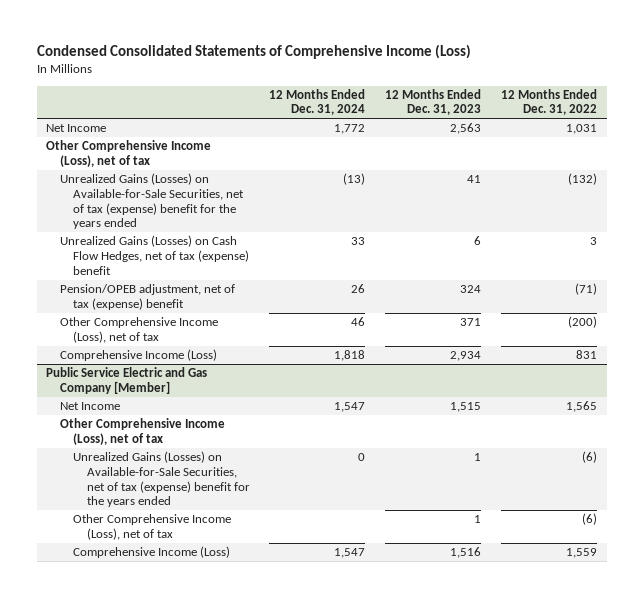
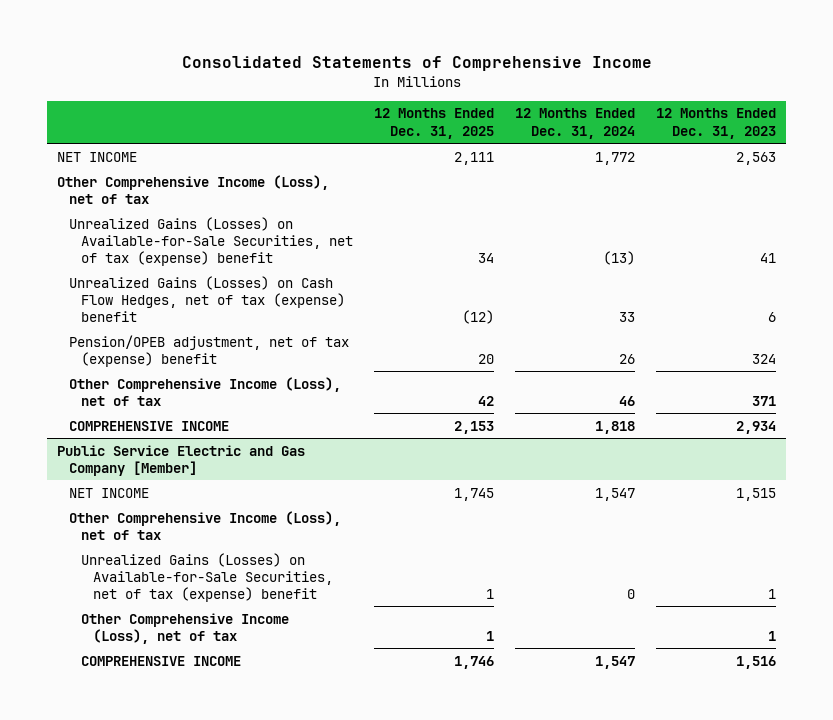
- Condensed Consolidated Statements of Comprehensive Income (Loss)
+ Consolidated Statements of Comprehensive Income
- | 12 Months Ended Dec. 31, 2024 | 12 Months Ended Dec. 31, 2023 | 12 Months Ended Dec. 31, 2022
+ | 12 Months Ended Dec. 31, 2025 | 12 Months Ended Dec. 31, 2024 | 12 Months Ended Dec. 31, 2023
- Net Income | 1,772 | 2,563 | 1,031
+ NET INCOME | 2,111 | 1,772 | 2,563
- Unrealized Gains (Losses) on Available-for-Sale Securities, net of tax (expense) benefit for the years ended | (13) | 41 | (132)
+ Unrealized Gains (Losses) on Available-for-Sale Securities, net of tax (expense) benefit | 34 | (13) | 41
- Comprehensive Income (Loss) | 1,818 | 2,934 | 831
+ COMPREHENSIVE INCOME | 2,153 | 1,818 | 2,934
@ Public Service Electric and Gas Company [Member]
- Net Income | 1,547 | 1,515 | 1,565
+ NET INCOME | 1,745 | 1,547 | 1,515
- Unrealized Gains (Losses) on Available-for-Sale Securities, net of tax (expense) benefit for the years ended | 0 | 1 | (6)
+ Unrealized Gains (Losses) on Available-for-Sale Securities, net of tax (expense) benefit | 1 | 0 | 1
- Comprehensive Income (Loss) | 1,547 | 1,516 | 1,559
+ COMPREHENSIVE INCOME | 1,746 | 1,547 | 1,516

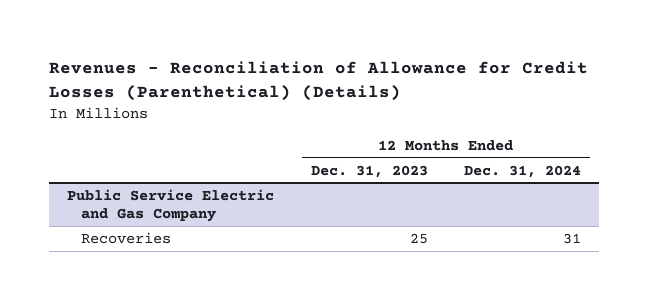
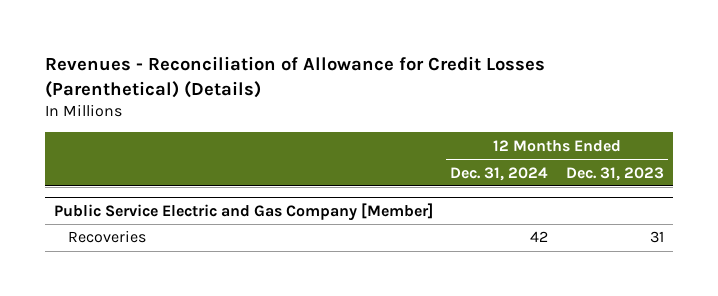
- | 12 Months Ended Dec. 31, 2023 | 12 Months Ended Dec. 31, 2024
+ | 12 Months Ended Dec. 31, 2024 | 12 Months Ended Dec. 31, 2023
- Public Service Electric and Gas Company
- Recoveries | 25 | 31
+ Public Service Electric and Gas Company [Member]
+ Recoveries | 42 | 31

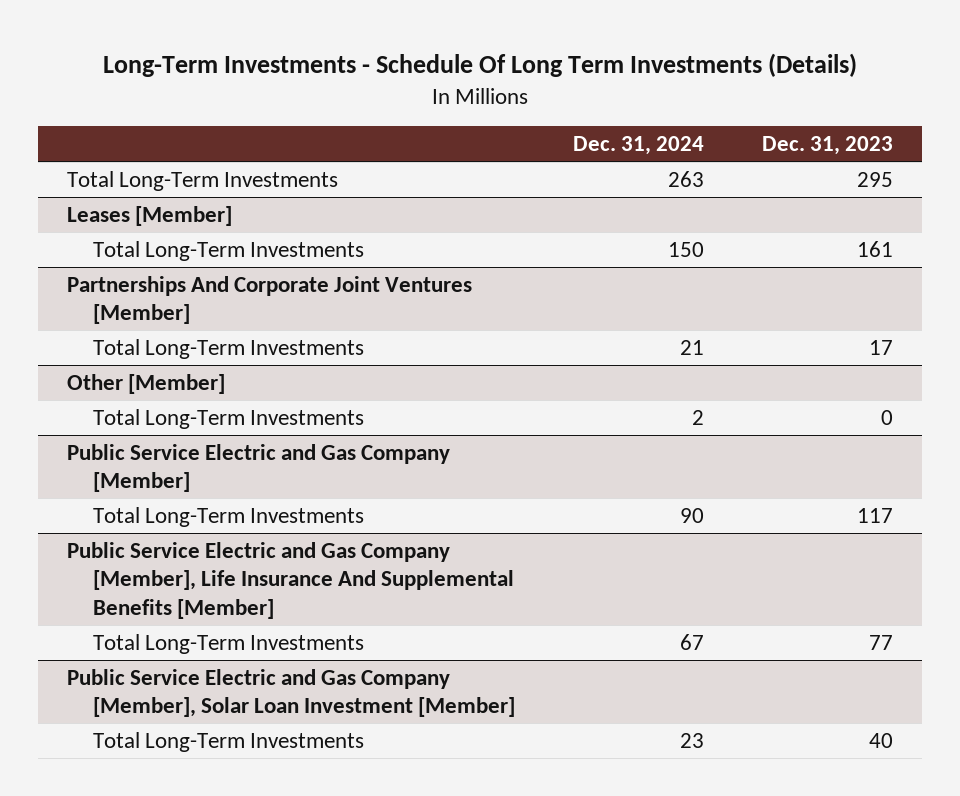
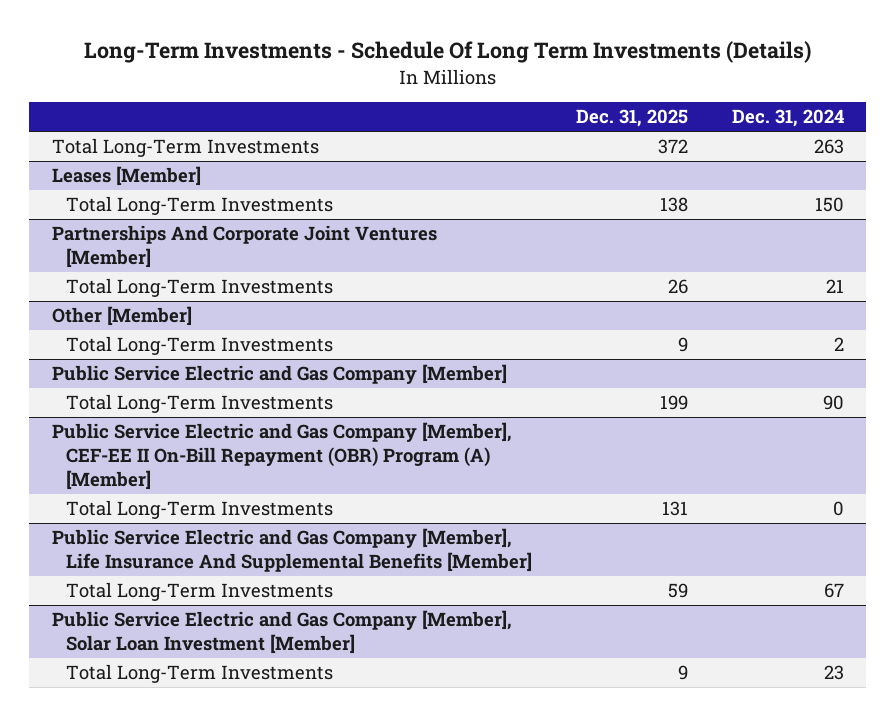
- | Dec. 31, 2024 | Dec. 31, 2023
+ | Dec. 31, 2025 | Dec. 31, 2024
+ Public Service Electric and Gas Company [Member], CEF-EE II On-Bill Repayment (OBR) Program (A) [Member]
+ Total Long-Term Investments | 131 | 0

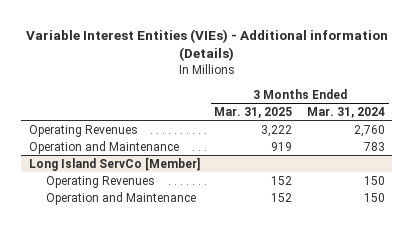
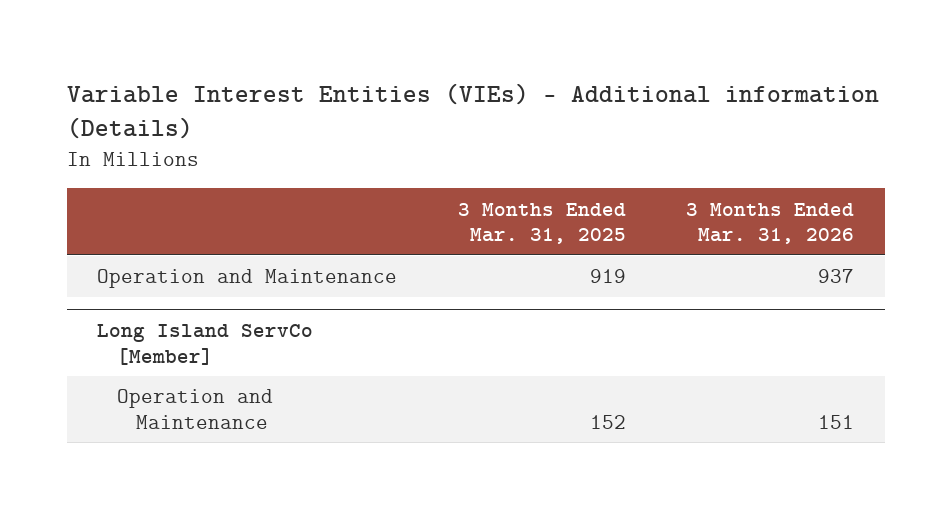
- | 3 Months Ended Mar. 31, 2025 | 3 Months Ended Mar. 31, 2024
+ | 3 Months Ended Mar. 31, 2025 | 3 Months Ended Mar. 31, 2026
- Operating Revenues | 3,222 | 2,760
@ Long Island ServCo [Member]
- Operating Revenues | 152 | 150

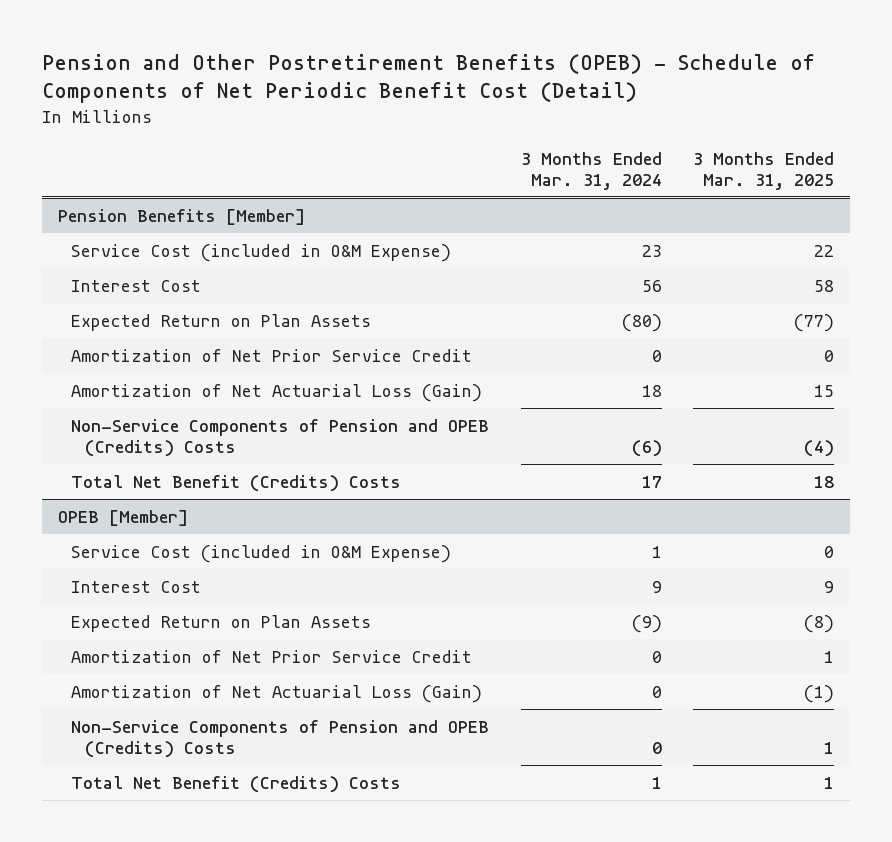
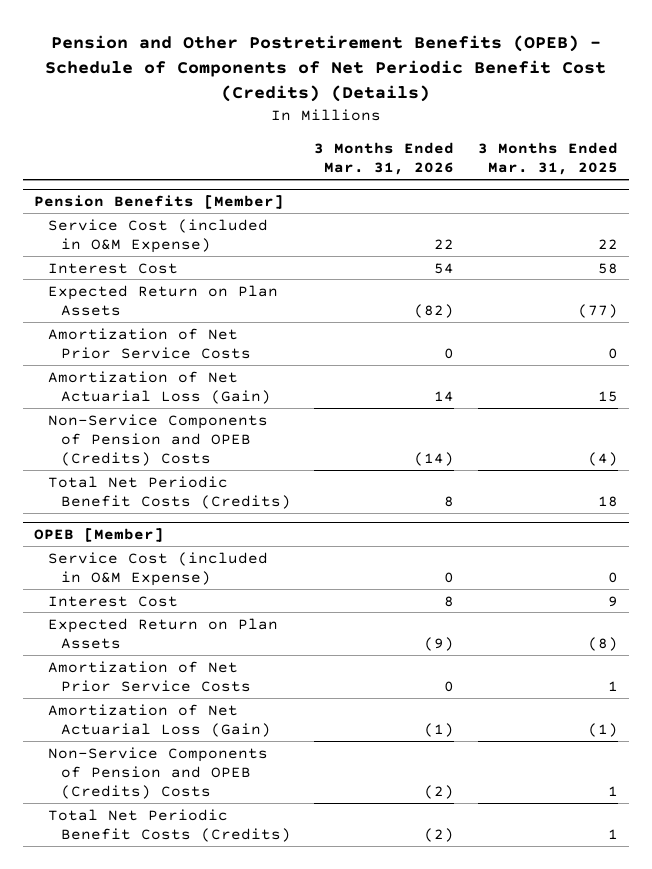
- Pension and Other Postretirement Benefits (OPEB) - Schedule of Components of Net Periodic Benefit Cost (Detail)
+ Pension and Other Postretirement Benefits (OPEB) - Schedule of Components of Net Periodic Benefit Cost (Credits) (Details)
- | 3 Months Ended Mar. 31, 2024 | 3 Months Ended Mar. 31, 2025
+ | 3 Months Ended Mar. 31, 2026 | 3 Months Ended Mar. 31, 2025
@ Pension Benefits [Member]
- Amortization of Net Prior Service Credit | 0 | 0
+ Amortization of Net Prior Service Costs | 0 | 0
- Total Net Benefit (Credits) Costs | 17 | 18
+ Total Net Periodic Benefit Costs (Credits) | 8 | 18
@ OPEB [Member]
- Amortization of Net Prior Service Credit | 0 | 1
+ Amortization of Net Prior Service Costs | 0 | 1
- Total Net Benefit (Credits) Costs | 1 | 1
+ Total Net Periodic Benefit Costs (Credits) | (2) | 1

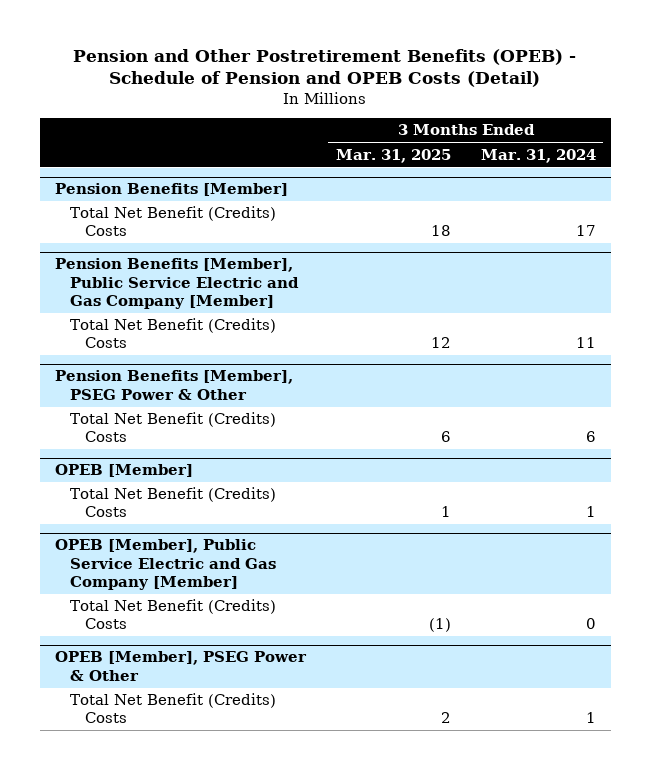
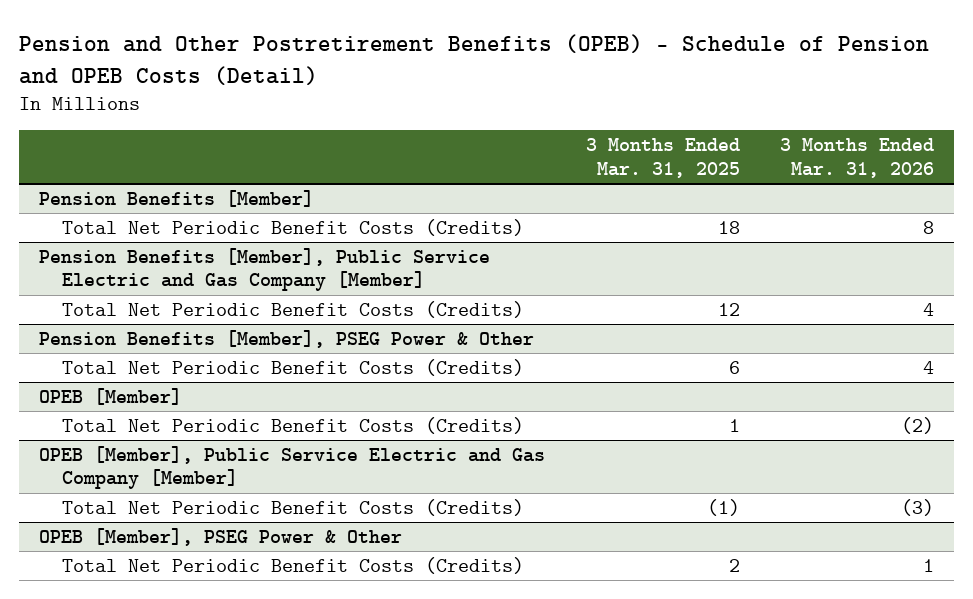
- | 3 Months Ended Mar. 31, 2025 | 3 Months Ended Mar. 31, 2024
+ | 3 Months Ended Mar. 31, 2025 | 3 Months Ended Mar. 31, 2026
@ Pension Benefits [Member]
- Total Net Benefit (Credits) Costs | 18 | 17
+ Total Net Periodic Benefit Costs (Credits) | 18 | 8
@ Pension Benefits [Member], Public Service Electric and Gas Company [Member]
- Total Net Benefit (Credits) Costs | 12 | 11
+ Total Net Periodic Benefit Costs (Credits) | 12 | 4
@ Pension Benefits [Member], PSEG Power & Other
- Total Net Benefit (Credits) Costs | 6 | 6
+ Total Net Periodic Benefit Costs (Credits) | 6 | 4
@ OPEB [Member]
- Total Net Benefit (Credits) Costs | 1 | 1
+ Total Net Periodic Benefit Costs (Credits) | 1 | (2)
@ OPEB [Member], Public Service Electric and Gas Company [Member]
- Total Net Benefit (Credits) Costs | (1) | 0
+ Total Net Periodic Benefit Costs (Credits) | (1) | (3)
@ OPEB [Member], PSEG Power & Other
- Total Net Benefit (Credits) Costs | 2 | 1
+ Total Net Periodic Benefit Costs (Credits) | 2 | 1

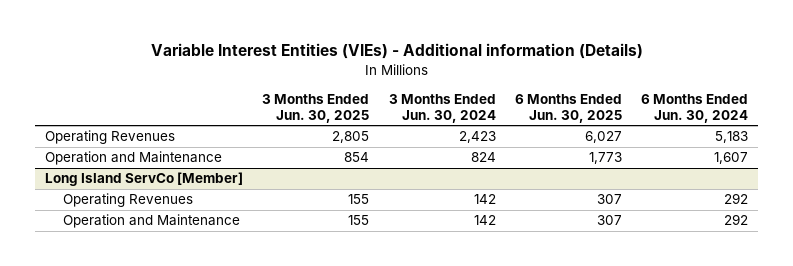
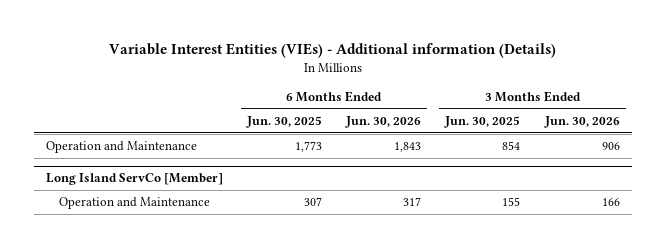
- | 3 Months Ended Jun. 30, 2025 | 3 Months Ended Jun. 30, 2024 | 6 Months Ended Jun. 30, 2025 | 6 Months Ended Jun. 30, 2024
+ | 6 Months Ended Jun. 30, 2025 | 6 Months Ended Jun. 30, 2026 | 3 Months Ended Jun. 30, 2025 | 3 Months Ended Jun. 30, 2026
- Operating Revenues | 2,805 | 2,423 | 6,027 | 5,183
@ Long Island ServCo [Member]
- Operating Revenues | 155 | 142 | 307 | 292

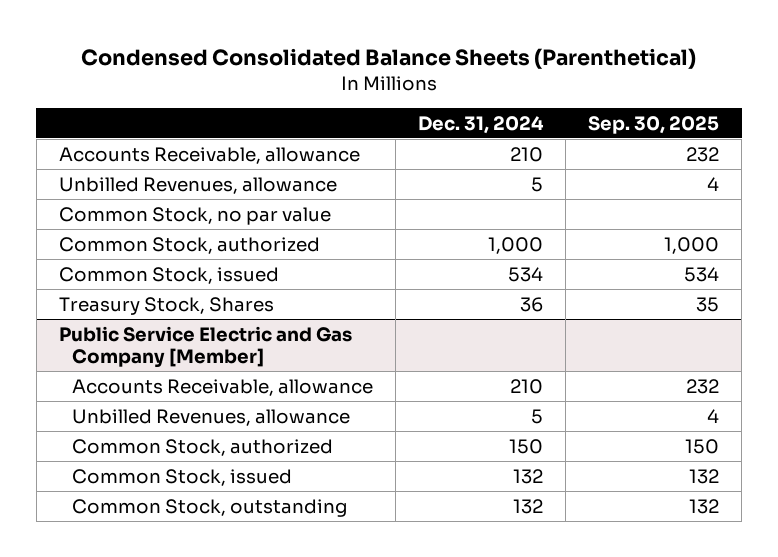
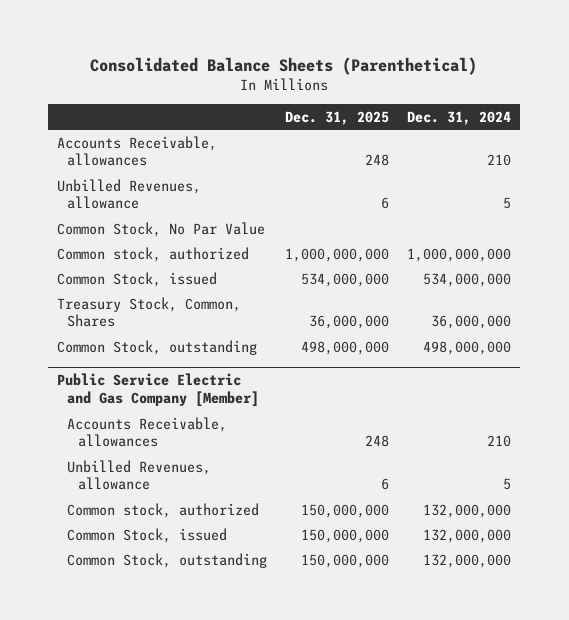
- Condensed Consolidated Balance Sheets (Parenthetical)
+ Consolidated Balance Sheets (Parenthetical)
- | Dec. 31, 2024 | Sep. 30, 2025
+ | Dec. 31, 2025 | Dec. 31, 2024
- Accounts Receivable, allowance | 210 | 232
+ Accounts Receivable, allowances | 248 | 210
- Common Stock, no par value
- Common Stock, authorized | 1,000 | 1,000
- Common Stock, issued | 534 | 534
- Treasury Stock, Shares | 36 | 35
+ Common Stock, No Par Value
+ Common stock, authorized | 1,000,000,000 | 1,000,000,000
+ Common Stock, issued | 534,000,000 | 534,000,000
+ Treasury Stock, Common, Shares | 36,000,000 | 36,000,000
+ Common Stock, outstanding | 498,000,000 | 498,000,000
@ Public Service Electric and Gas Company [Member]
- Accounts Receivable, allowance | 210 | 232
+ Accounts Receivable, allowances | 248 | 210
- Common Stock, authorized | 150 | 150
- Common Stock, issued | 132 | 132
- Common Stock, outstanding | 132 | 132
+ Common stock, authorized | 150,000,000 | 132,000,000
+ Common Stock, issued | 150,000,000 | 132,000,000
+ Common Stock, outstanding | 150,000,000 | 132,000,000

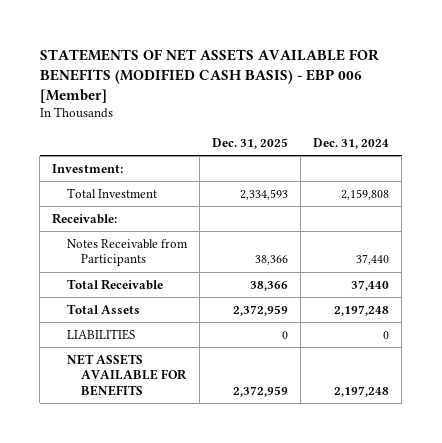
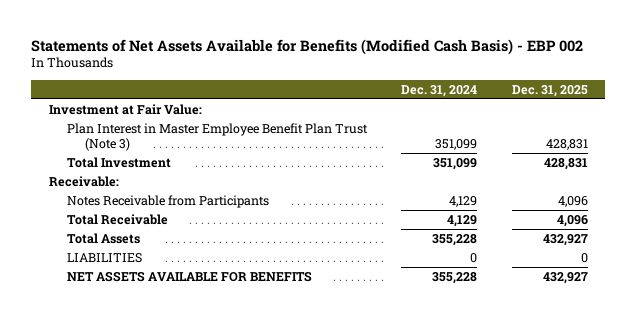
- STATEMENTS OF NET ASSETS AVAILABLE FOR BENEFITS (MODIFIED CASH BASIS) - EBP 006 [Member]
+ Statements of Net Assets Available for Benefits (Modified Cash Basis) - EBP 002
- | Dec. 31, 2025 | Dec. 31, 2024
+ | Dec. 31, 2024 | Dec. 31, 2025
- Investment:
- Total Investment | 2,334,593 | 2,159,808
+ Investment at Fair Value:
+ Plan Interest in Master Employee Benefit Plan Trust (Note 3) | 351,099 | 428,831
+ Total Investment | 351,099 | 428,831
- Notes Receivable from Participants | 38,366 | 37,440
- Total Receivable | 38,366 | 37,440
- Total Assets | 2,372,959 | 2,197,248
+ Notes Receivable from Participants | 4,129 | 4,096
+ Total Receivable | 4,129 | 4,096
+ Total Assets | 355,228 | 432,927
- NET ASSETS AVAILABLE FOR BENEFITS | 2,372,959 | 2,197,248
+ NET ASSETS AVAILABLE FOR BENEFITS | 355,228 | 432,927

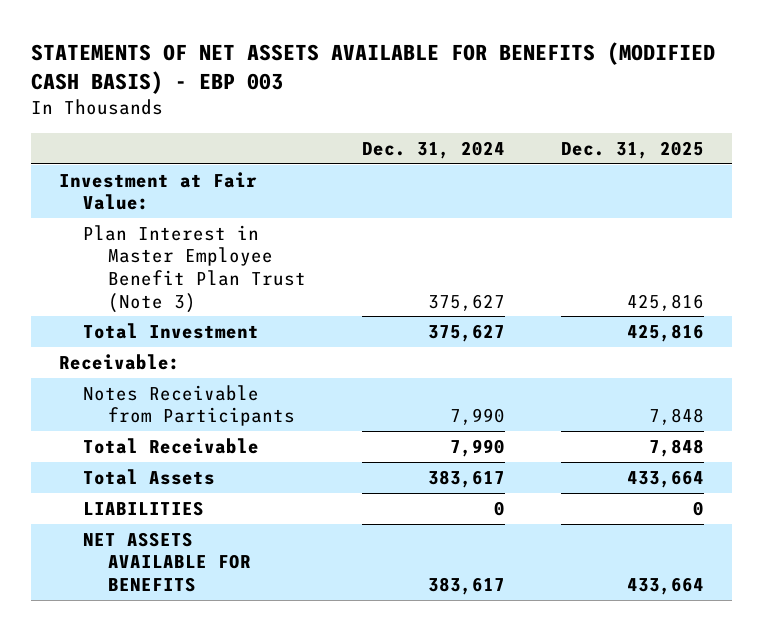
- Statements of Net Assets Available for Benefits (Modified Cash Basis) - EBP 002
+ STATEMENTS OF NET ASSETS AVAILABLE FOR BENEFITS (MODIFIED CASH BASIS) - EBP 003
- Plan Interest in Master Employee Benefit Plan Trust (Note 3) | 351,099 | 428,831
- Total Investment | 351,099 | 428,831
+ Plan Interest in Master Employee Benefit Plan Trust (Note 3) | 375,627 | 425,816
+ Total Investment | 375,627 | 425,816
- Notes Receivable from Participants | 4,129 | 4,096
- Total Receivable | 4,129 | 4,096
- Total Assets | 355,228 | 432,927
+ Notes Receivable from Participants | 7,990 | 7,848
+ Total Receivable | 7,990 | 7,848
+ Total Assets | 383,617 | 433,664
- NET ASSETS AVAILABLE FOR BENEFITS | 355,228 | 432,927
+ NET ASSETS AVAILABLE FOR BENEFITS | 383,617 | 433,664

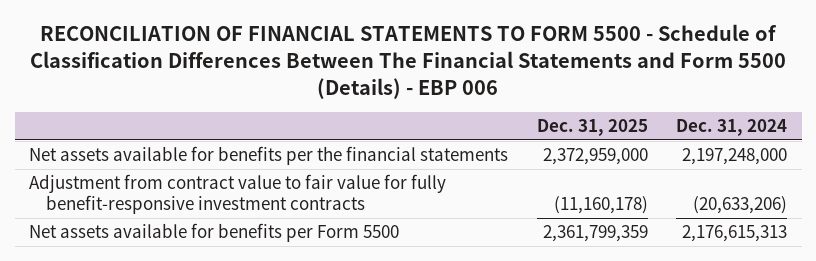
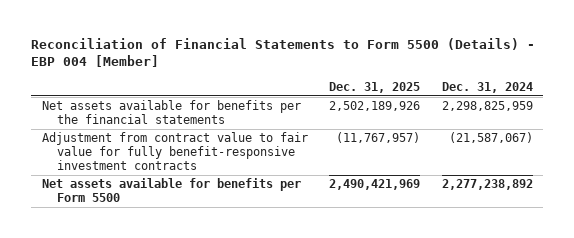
- RECONCILIATION OF FINANCIAL STATEMENTS TO FORM 5500 - Schedule of Classification Differences Between The Financial Statements and Form 5500 (Details) - EBP 006
+ Reconciliation of Financial Statements to Form 5500 (Details) - EBP 004 [Member]
- Net assets available for benefits per the financial statements | 2,372,959,000 | 2,197,248,000
- Adjustment from contract value to fair value for fully benefit-responsive investment contracts | (11,160,178) | (20,633,206)
- Net assets available for benefits per Form 5500 | 2,361,799,359 | 2,176,615,313
+ Net assets available for benefits per the financial statements | 2,502,189,926 | 2,298,825,959
+ Adjustment from contract value to fair value for fully benefit-responsive investment contracts | (11,767,957) | (21,587,067)
+ Net assets available for benefits per Form 5500 | 2,490,421,969 | 2,277,238,892

